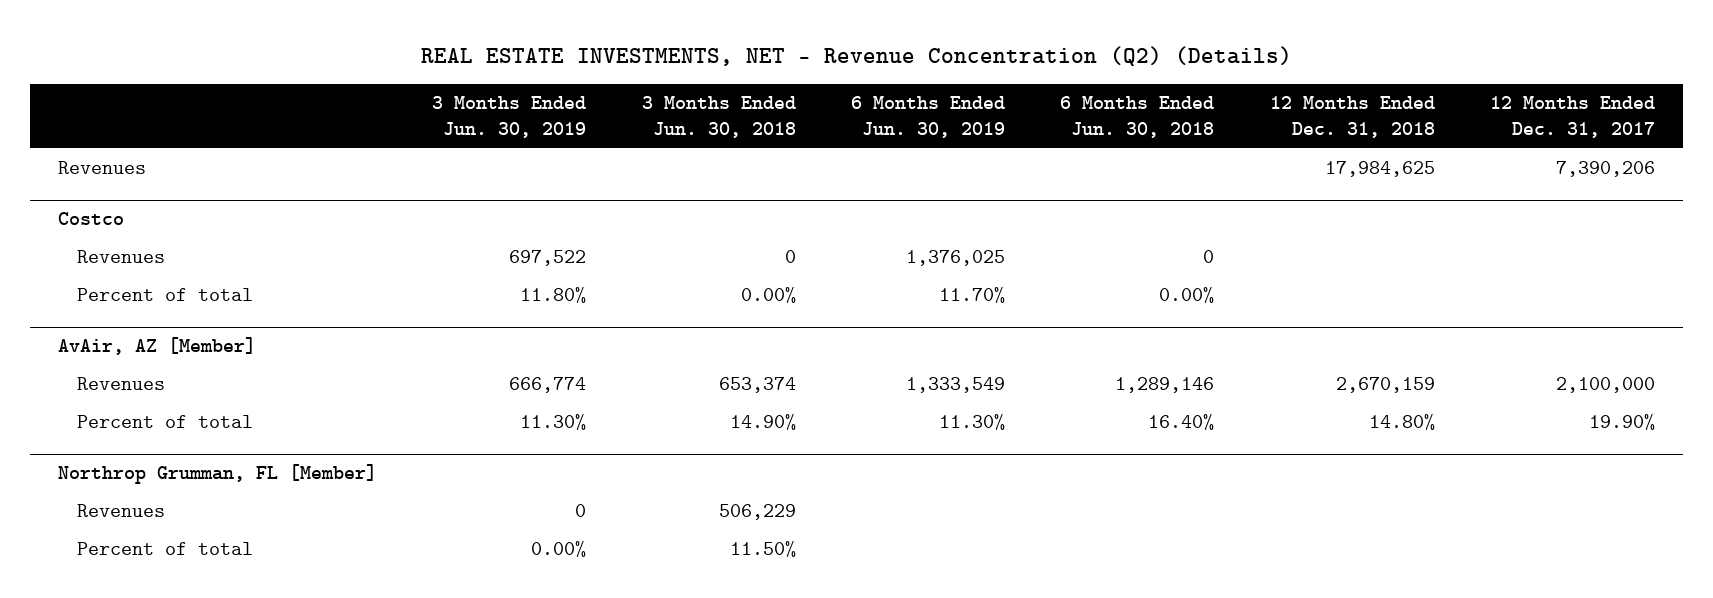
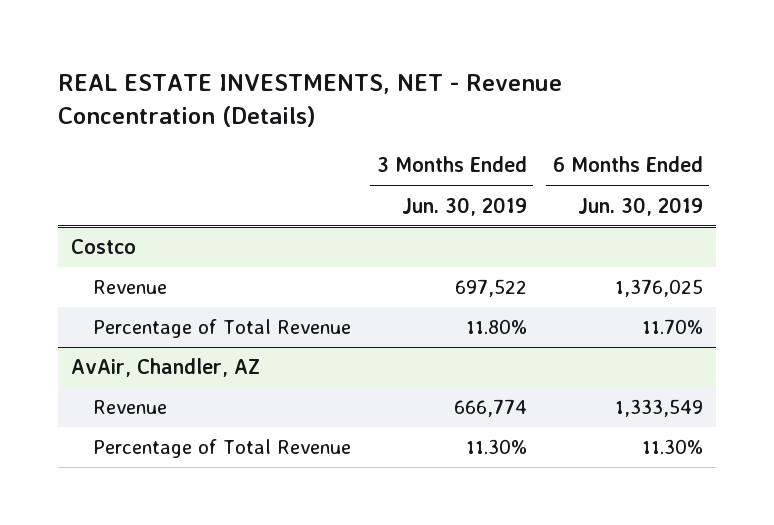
- REAL ESTATE INVESTMENTS, NET - Revenue Concentration (Q2) (Details)
+ REAL ESTATE INVESTMENTS, NET - Revenue Concentration (Details)
- | 3 Months Ended Jun. 30, 2019 | 3 Months Ended Jun. 30, 2018 | 6 Months Ended Jun. 30, 2019 | 6 Months Ended Jun. 30, 2018 | 12 Months Ended Dec. 31, 2018 | 12 Months Ended Dec. 31, 2017
+ | 3 Months Ended Jun. 30, 2019 | 6 Months Ended Jun. 30, 2019
- Revenues | | | | | 17,984,625 | 7,390,206
@ Costco
- Revenues | 697,522 | 0 | 1,376,025 | 0 | |
- Percent of total | 11.80% | 0.00% | 11.70% | 0.00% | |
- AvAir, AZ [Member]
- Revenues | 666,774 | 653,374 | 1,333,549 | 1,289,146 | 2,670,159 | 2,100,000
- Percent of total | 11.30% | 14.90% | 11.30% | 16.40% | 14.80% | 19.90%
- Northrop Grumman, FL [Member]
- Revenues | 0 | 506,229 | | | |
- Percent of total | 0.00% | 11.50% | | | |
@ Costco
+ Revenue | 697,522 | 1,376,025
+ Percentage of Total Revenue | 11.80% | 11.70%
+ AvAir, Chandler, AZ
+ Revenue | 666,774 | 1,333,549
+ Percentage of Total Revenue | 11.30% | 11.30%

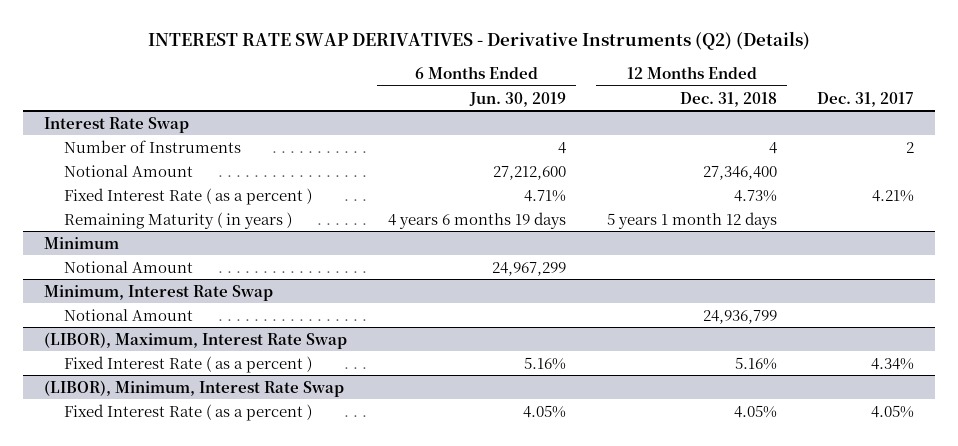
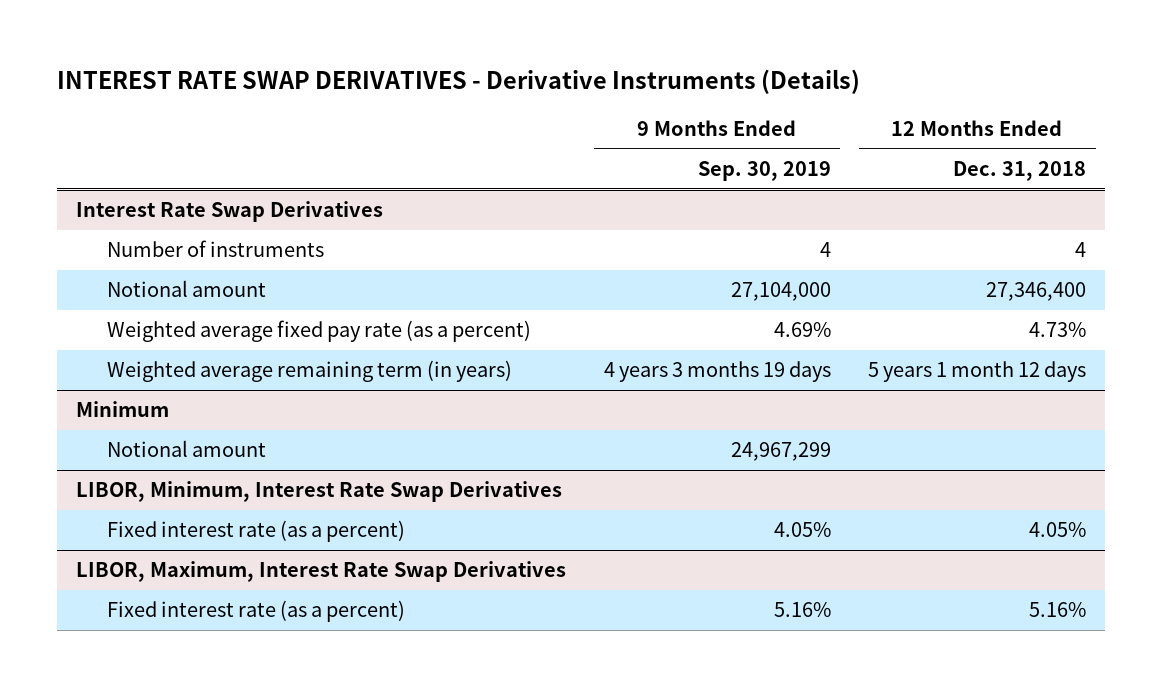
- INTEREST RATE SWAP DERIVATIVES - Derivative Instruments (Q2) (Details)
+ INTEREST RATE SWAP DERIVATIVES - Derivative Instruments (Details)
- | 6 Months Ended Jun. 30, 2019 | 12 Months Ended Dec. 31, 2018 | Dec. 31, 2017
+ | 9 Months Ended Sep. 30, 2019 | 12 Months Ended Dec. 31, 2018
- Interest Rate Swap
- Number of Instruments | 4 | 4 | 2
- Notional Amount | 27,212,600 | 27,346,400 |
- Fixed Interest Rate ( as a percent ) | 4.71% | 4.73% | 4.21%
- Remaining Maturity ( in years ) | 4 years 6 months 19 days | 5 years 1 month 12 days |
+ Interest Rate Swap Derivatives
+ Number of instruments | 4 | 4
+ Notional amount | 27,104,000 | 27,346,400
+ Weighted average fixed pay rate (as a percent) | 4.69% | 4.73%
+ Weighted average remaining term (in years) | 4 years 3 months 19 days | 5 years 1 month 12 days
@ Minimum
- Notional Amount | 24,967,299 | |
- Minimum, Interest Rate Swap
- Notional Amount | | 24,936,799 |
- (LIBOR), Maximum, Interest Rate Swap
- Fixed Interest Rate ( as a percent ) | 5.16% | 5.16% | 4.34%
- (LIBOR), Minimum, Interest Rate Swap
- Fixed Interest Rate ( as a percent ) | 4.05% | 4.05% | 4.05%
@ Minimum
+ Notional amount | 24,967,299 |
+ LIBOR, Minimum, Interest Rate Swap Derivatives
+ Fixed interest rate (as a percent) | 4.05% | 4.05%
+ LIBOR, Maximum, Interest Rate Swap Derivatives
+ Fixed interest rate (as a percent) | 5.16% | 5.16%

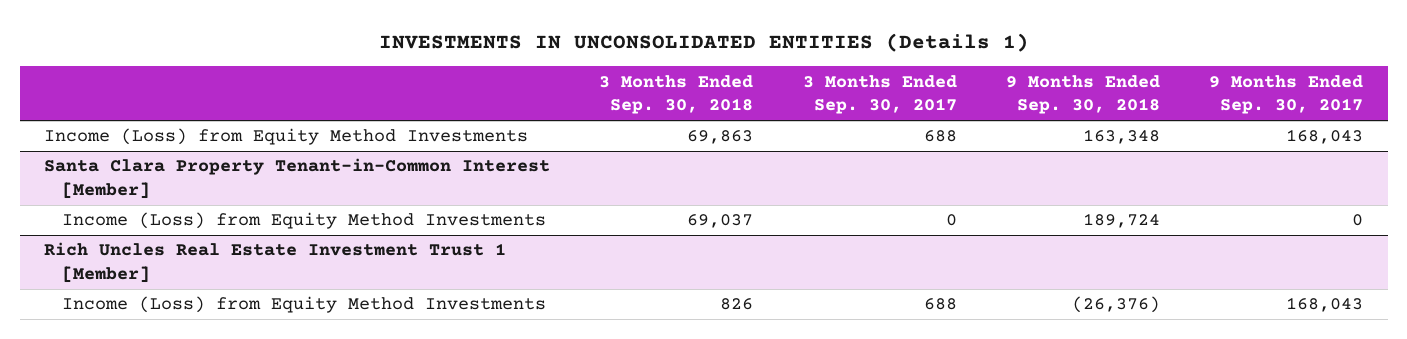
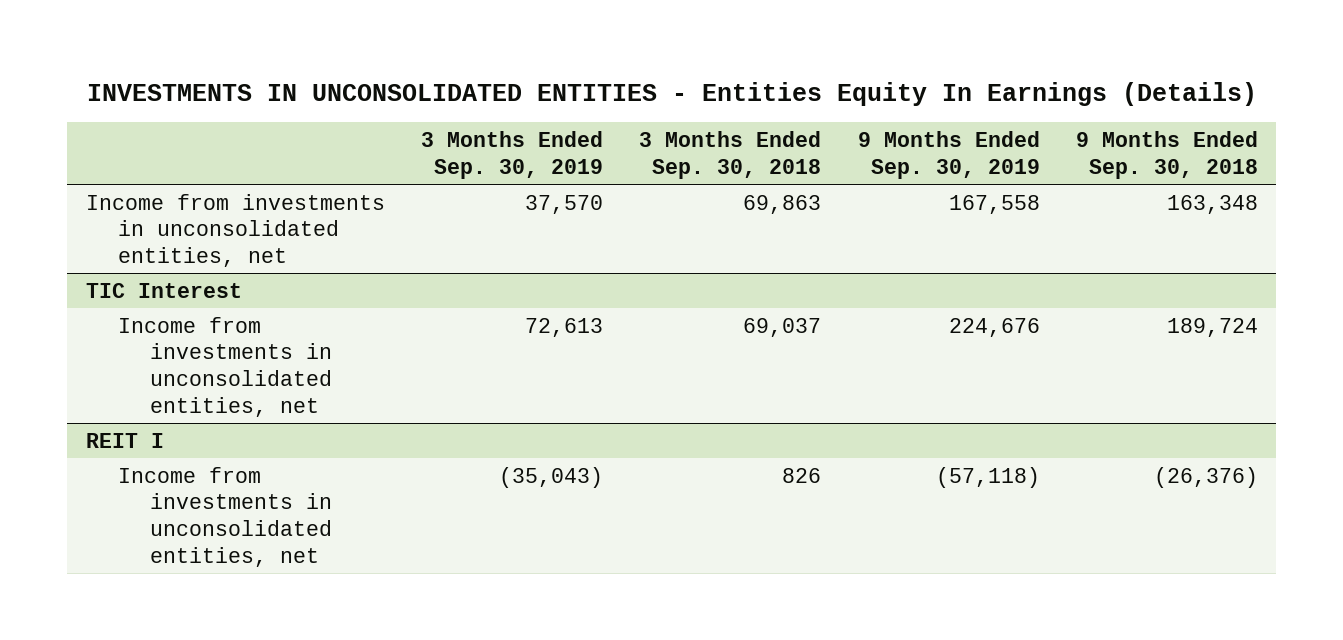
- INVESTMENTS IN UNCONSOLIDATED ENTITIES (Details 1)
+ INVESTMENTS IN UNCONSOLIDATED ENTITIES - Entities Equity In Earnings (Details)
- | 3 Months Ended Sep. 30, 2018 | 3 Months Ended Sep. 30, 2017 | 9 Months Ended Sep. 30, 2018 | 9 Months Ended Sep. 30, 2017
+ | 3 Months Ended Sep. 30, 2019 | 3 Months Ended Sep. 30, 2018 | 9 Months Ended Sep. 30, 2019 | 9 Months Ended Sep. 30, 2018
- Income (Loss) from Equity Method Investments | 69,863 | 688 | 163,348 | 168,043
- Santa Clara Property Tenant-in-Common Interest [Member]
- Income (Loss) from Equity Method Investments | 69,037 | 0 | 189,724 | 0
- Rich Uncles Real Estate Investment Trust 1 [Member]
- Income (Loss) from Equity Method Investments | 826 | 688 | (26,376) | 168,043
+ Income from investments in unconsolidated entities, net | 37,570 | 69,863 | 167,558 | 163,348
+ TIC Interest
+ Income from investments in unconsolidated entities, net | 72,613 | 69,037 | 224,676 | 189,724
+ REIT I
+ Income from investments in unconsolidated entities, net | (35,043) | 826 | (57,118) | (26,376)

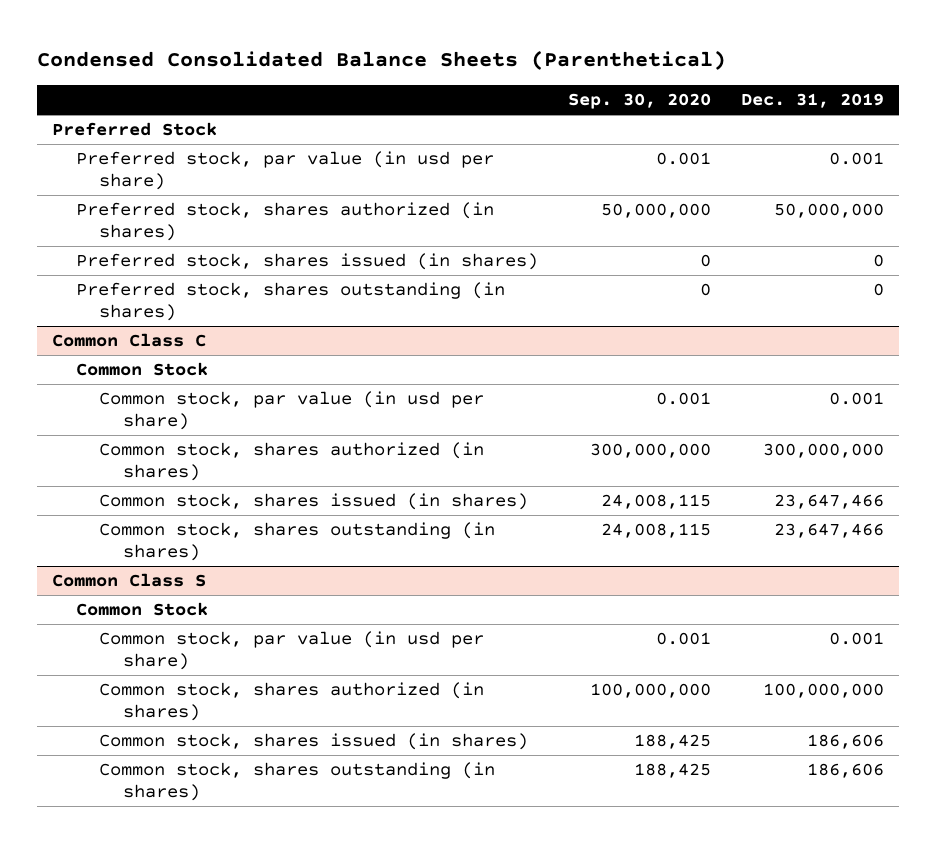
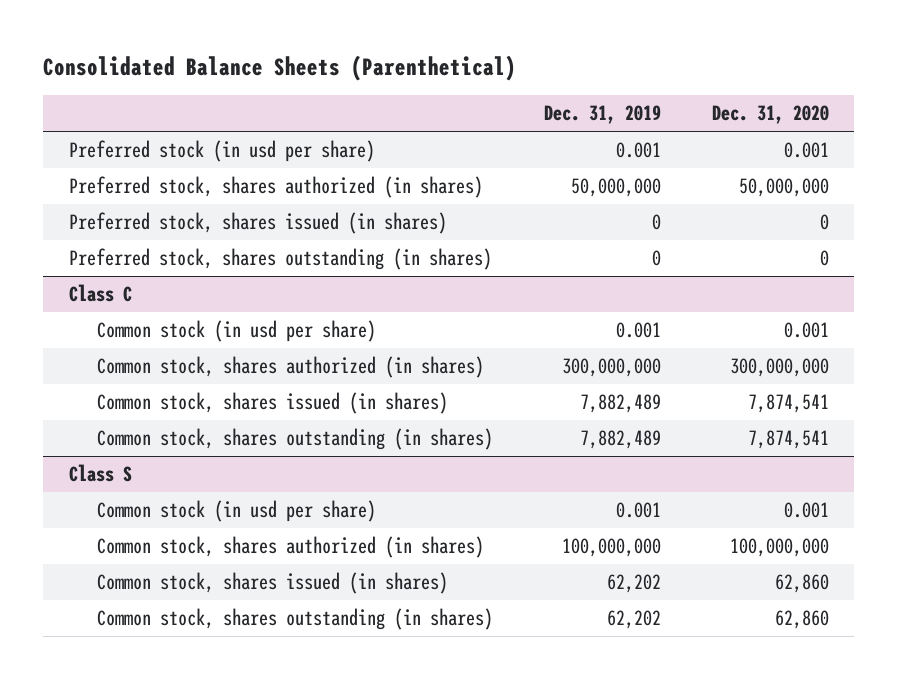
- Condensed Consolidated Balance Sheets (Parenthetical)
+ Consolidated Balance Sheets (Parenthetical)
- | Sep. 30, 2020 | Dec. 31, 2019
+ | Dec. 31, 2019 | Dec. 31, 2020
- Preferred Stock
- Preferred stock, par value (in usd per share) | 0.001 | 0.001
+ Preferred stock (in usd per share) | 0.001 | 0.001
- Common Class C
- Common Stock
- Common stock, par value (in usd per share) | 0.001 | 0.001
+ Class C
+ Common stock (in usd per share) | 0.001 | 0.001
- Common stock, shares issued (in shares) | 24,008,115 | 23,647,466
- Common stock, shares outstanding (in shares) | 24,008,115 | 23,647,466
- Common Class S
- Common Stock
- Common stock, par value (in usd per share) | 0.001 | 0.001
+ Common stock, shares issued (in shares) | 7,882,489 | 7,874,541
+ Common stock, shares outstanding (in shares) | 7,882,489 | 7,874,541
+ Class S
+ Common stock (in usd per share) | 0.001 | 0.001
- Common stock, shares issued (in shares) | 188,425 | 186,606
- Common stock, shares outstanding (in shares) | 188,425 | 186,606
+ Common stock, shares issued (in shares) | 62,202 | 62,860
+ Common stock, shares outstanding (in shares) | 62,202 | 62,860

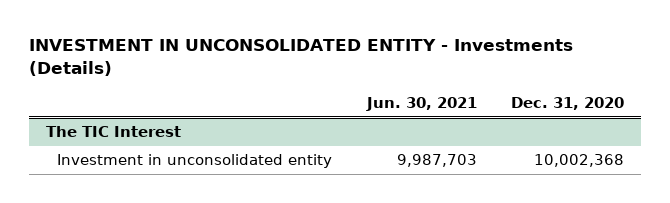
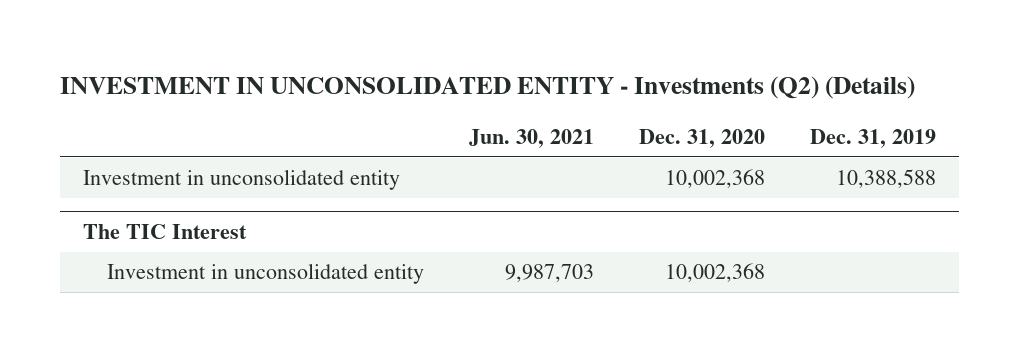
- INVESTMENT IN UNCONSOLIDATED ENTITY - Investments (Details)
+ INVESTMENT IN UNCONSOLIDATED ENTITY - Investments (Q2) (Details)
- | Jun. 30, 2021 | Dec. 31, 2020
+ | Jun. 30, 2021 | Dec. 31, 2020 | Dec. 31, 2019
+ Investment in unconsolidated entity | | 10,002,368 | 10,388,588

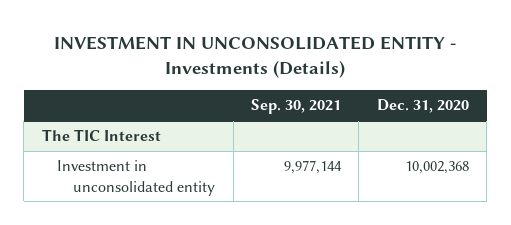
- INVESTMENT IN UNCONSOLIDATED ENTITY - Investments (Q2) (Details)
+ INVESTMENT IN UNCONSOLIDATED ENTITY - Investments (Details)
- | Jun. 30, 2021 | Dec. 31, 2020 | Dec. 31, 2019
+ | Sep. 30, 2021 | Dec. 31, 2020
- Investment in unconsolidated entity | | 10,002,368 | 10,388,588

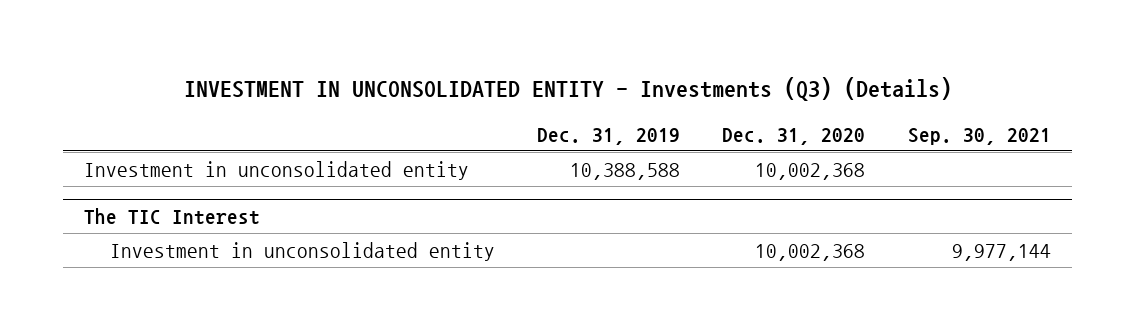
- INVESTMENT IN UNCONSOLIDATED ENTITY - Investments (Details)
+ INVESTMENT IN UNCONSOLIDATED ENTITY - Investments (Q3) (Details)
- | Sep. 30, 2021 | Dec. 31, 2020
+ | Dec. 31, 2019 | Dec. 31, 2020 | Sep. 30, 2021
+ Investment in unconsolidated entity | 10,388,588 | 10,002,368 |

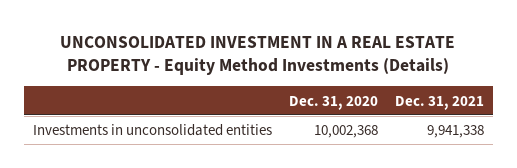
- INVESTMENT IN UNCONSOLIDATED ENTITY - Investments (Q3) (Details)
+ UNCONSOLIDATED INVESTMENT IN A REAL ESTATE PROPERTY - Equity Method Investments (Details)
- | Dec. 31, 2019 | Dec. 31, 2020 | Sep. 30, 2021
+ | Dec. 31, 2020 | Dec. 31, 2021
- Investment in unconsolidated entity | 10,388,588 | 10,002,368 |
- The TIC Interest
- Investment in unconsolidated entity | | 10,002,368 | 9,977,144
+ Investments in unconsolidated entities | 10,002,368 | 9,941,338

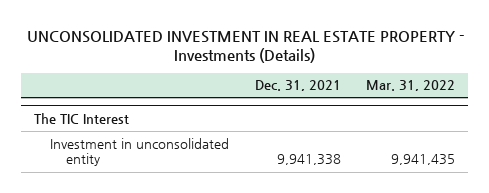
- UNCONSOLIDATED INVESTMENT IN A REAL ESTATE PROPERTY - Equity Method Investments (Details)
+ UNCONSOLIDATED INVESTMENT IN REAL ESTATE PROPERTY - Investments (Details)
- | Dec. 31, 2020 | Dec. 31, 2021
+ | Dec. 31, 2021 | Mar. 31, 2022
- Investments in unconsolidated entities | 10,002,368 | 9,941,338
+ The TIC Interest
+ Investment in unconsolidated entity | 9,941,338 | 9,941,435

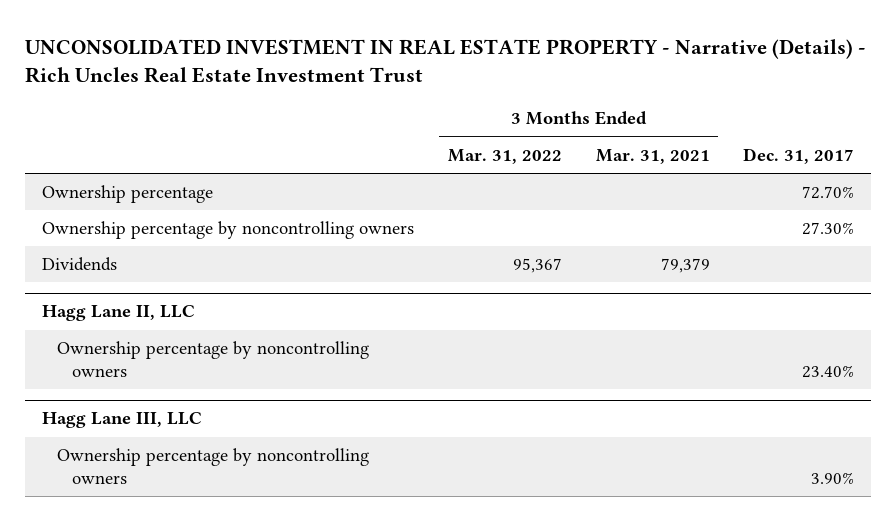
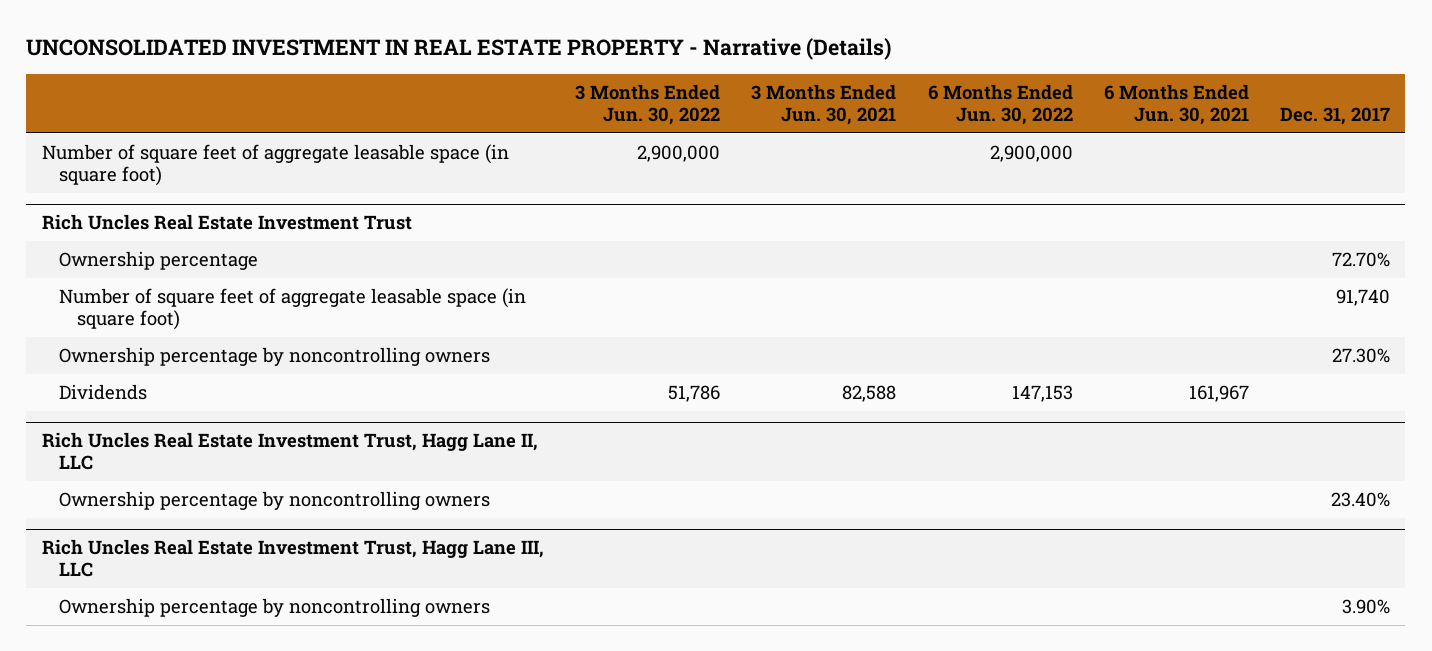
- UNCONSOLIDATED INVESTMENT IN REAL ESTATE PROPERTY - Narrative (Details) - Rich Uncles Real Estate Investment Trust
+ UNCONSOLIDATED INVESTMENT IN REAL ESTATE PROPERTY - Narrative (Details)
- | 3 Months Ended Mar. 31, 2022 | 3 Months Ended Mar. 31, 2021 | Dec. 31, 2017
+ | 3 Months Ended Jun. 30, 2022 | 3 Months Ended Jun. 30, 2021 | 6 Months Ended Jun. 30, 2022 | 6 Months Ended Jun. 30, 2021 | Dec. 31, 2017
+ Number of square feet of aggregate leasable space (in square foot) | 2,900,000 | | 2,900,000 | |
+ Rich Uncles Real Estate Investment Trust
+ Number of square feet of aggregate leasable space (in square foot) | | | | | 91,740
- Hagg Lane II, LLC
+ Rich Uncles Real Estate Investment Trust, Hagg Lane II, LLC
- Hagg Lane III, LLC
+ Rich Uncles Real Estate Investment Trust, Hagg Lane III, LLC

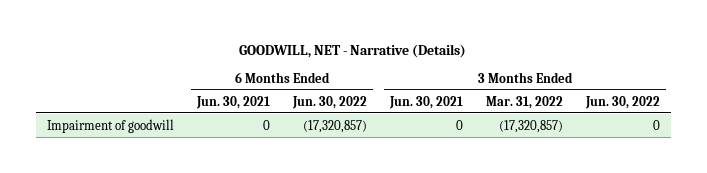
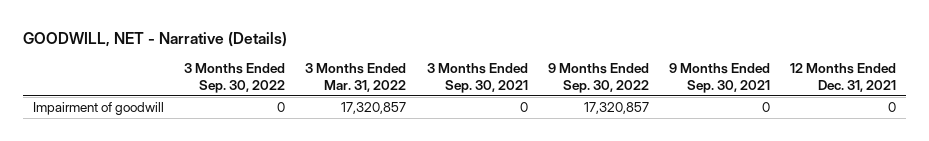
- | 6 Months Ended Jun. 30, 2021 | 6 Months Ended Jun. 30, 2022 | 3 Months Ended Jun. 30, 2021 | 3 Months Ended Mar. 31, 2022 | 3 Months Ended Jun. 30, 2022
+ | 3 Months Ended Sep. 30, 2022 | 3 Months Ended Mar. 31, 2022 | 3 Months Ended Sep. 30, 2021 | 9 Months Ended Sep. 30, 2022 | 9 Months Ended Sep. 30, 2021 | 12 Months Ended Dec. 31, 2021
- Impairment of goodwill | 0 | (17,320,857) | 0 | (17,320,857) | 0
+ Impairment of goodwill | 0 | 17,320,857 | 0 | 17,320,857 | 0 | 0

